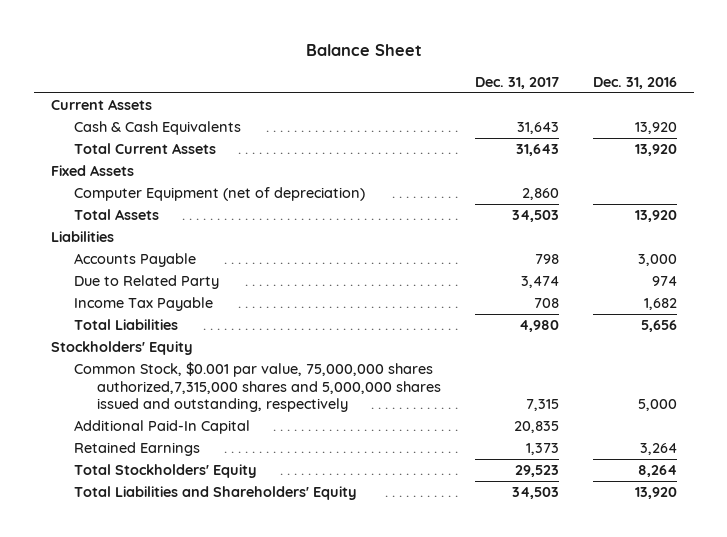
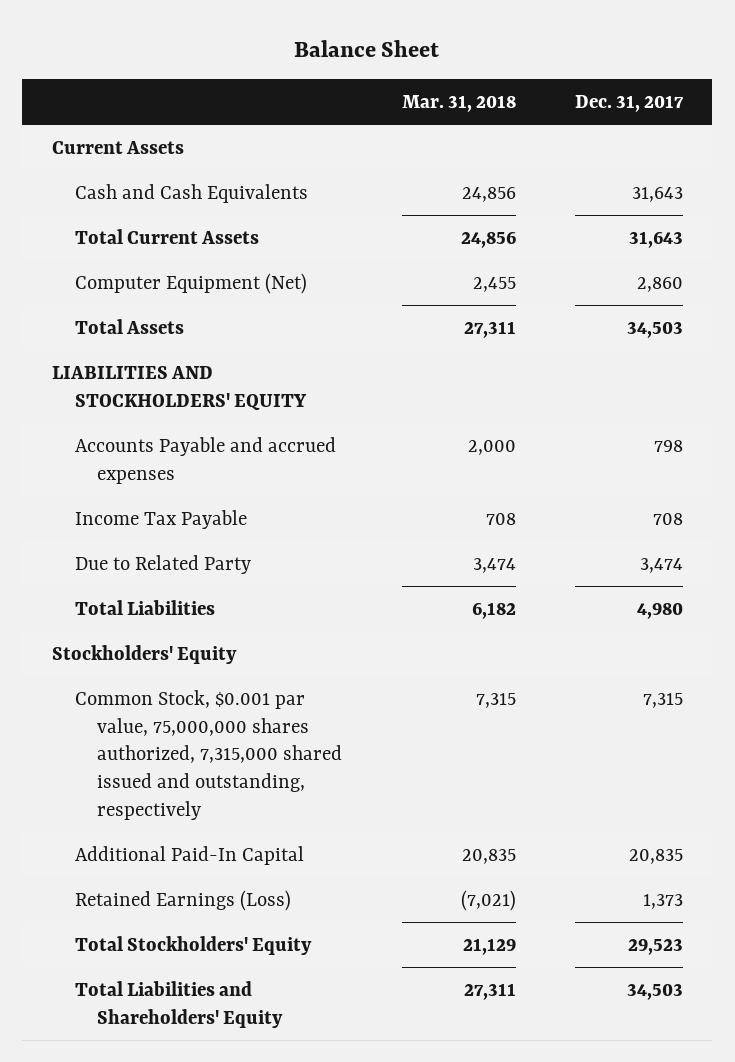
- | Dec. 31, 2017 | Dec. 31, 2016
+ | Mar. 31, 2018 | Dec. 31, 2017
- Cash & Cash Equivalents | 31,643 | 13,920
+ Cash and Cash Equivalents | 24,856 | 31,643
- Fixed Assets
- Computer Equipment (net of depreciation) | 2,860 |
+ Computer Equipment (Net) | 2,455 | 2,860
- Liabilities
- Accounts Payable | 798 | 3,000
+ LIABILITIES AND STOCKHOLDERS' EQUITY
+ Accounts Payable and accrued expenses | 2,000 | 798
moved down: Due to Related Party | 3,474 | 3,474
- Common Stock, $0.001 par value, 75,000,000 shares authorized,7,315,000 shares and 5,000,000 shares issued and outstanding, respectively | 7,315 | 5,000
+ Common Stock, $0.001 par value, 75,000,000 shares authorized, 7,315,000 shared issued and outstanding, respectively | 7,315 | 7,315
- Retained Earnings | 1,373 | 3,264
+ Retained Earnings (Loss) | (7,021) | 1,373

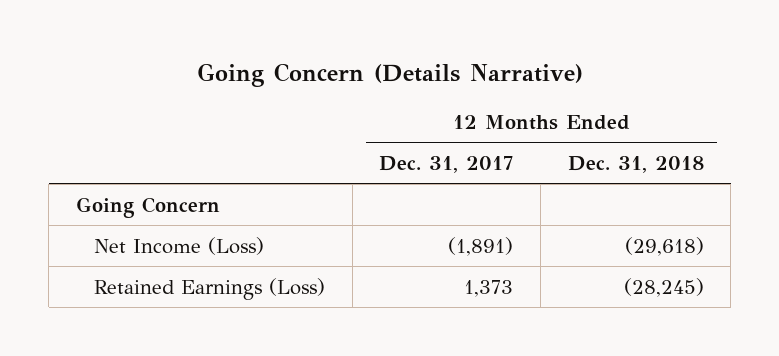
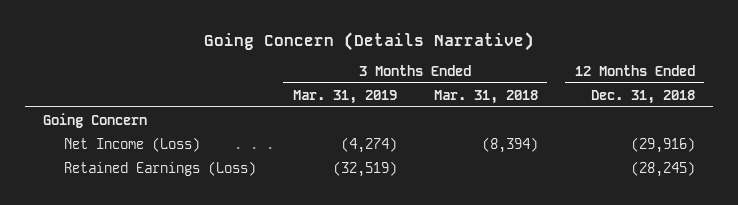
- | 12 Months Ended Dec. 31, 2017 | 12 Months Ended Dec. 31, 2018
+ | 3 Months Ended Mar. 31, 2019 | 3 Months Ended Mar. 31, 2018 | 12 Months Ended Dec. 31, 2018
- Net Income (Loss) | (1,891) | (29,618)
+ Net Income (Loss) | (4,274) | (8,394) | (29,916)

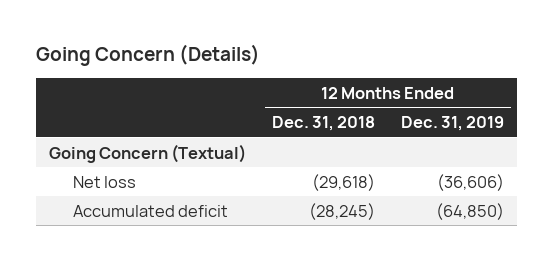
- Going Concern (Details Narrative)
+ Going Concern (Details)
- | 3 Months Ended Mar. 31, 2019 | 3 Months Ended Mar. 31, 2018 | 12 Months Ended Dec. 31, 2018
+ | 12 Months Ended Dec. 31, 2018 | 12 Months Ended Dec. 31, 2019
- Going Concern
- Net Income (Loss) | (4,274) | (8,394) | (29,916)
- Retained Earnings (Loss) | (32,519) | | (28,245)
+ Going Concern (Textual)
+ Net loss | (29,618) | (36,606)
+ Accumulated deficit | (28,245) | (64,850)

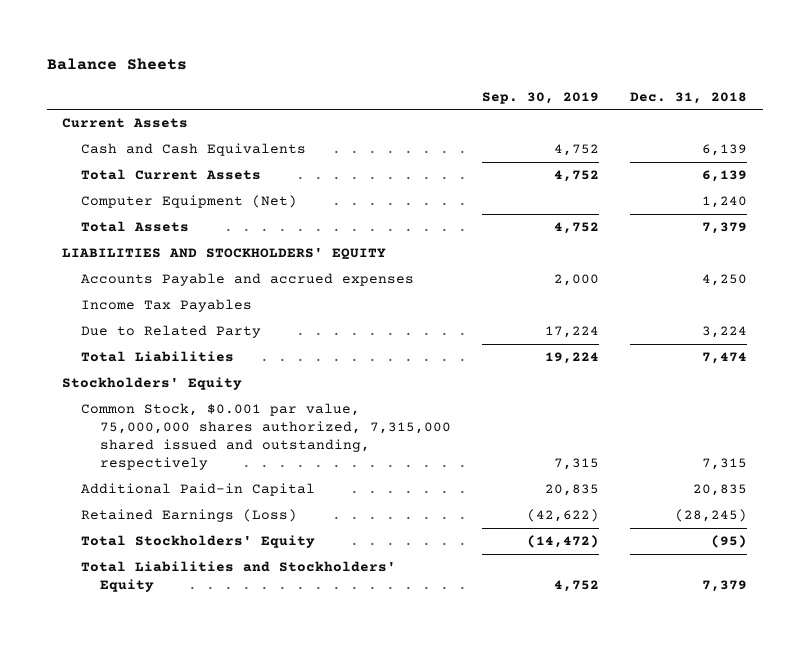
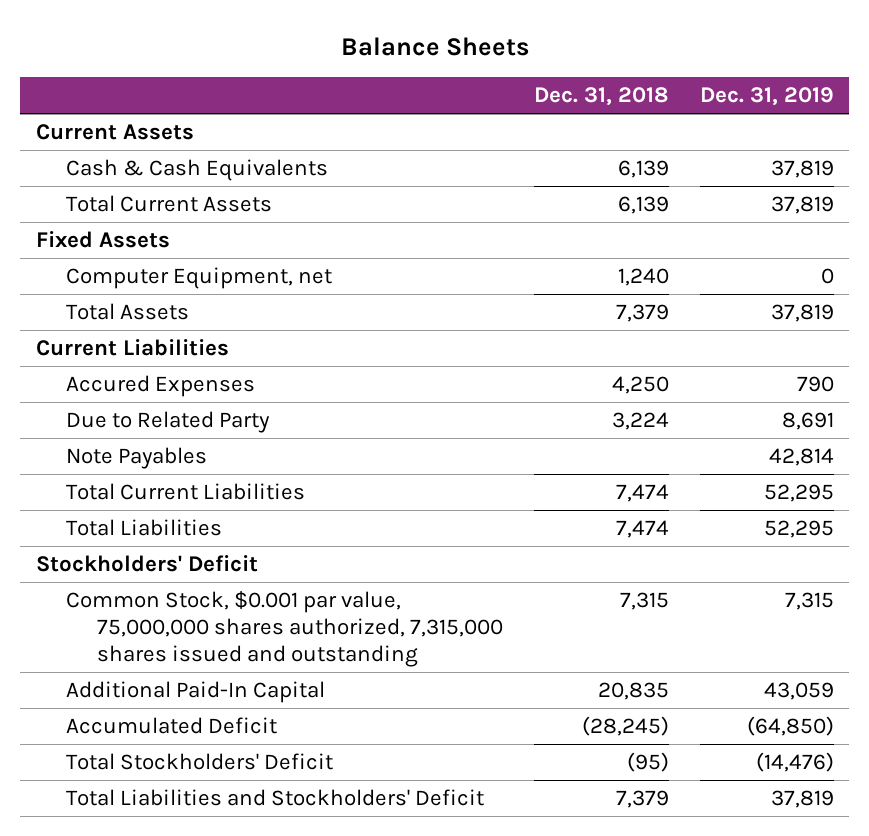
- | Sep. 30, 2019 | Dec. 31, 2018
+ | Dec. 31, 2018 | Dec. 31, 2019
- Cash and Cash Equivalents | 4,752 | 6,139
+ Cash & Cash Equivalents | 6,139 | 37,819
- Computer Equipment (Net) | | 1,240
+ Fixed Assets
+ Computer Equipment, net | 1,240 | 0
- LIABILITIES AND STOCKHOLDERS' EQUITY
- Accounts Payable and accrued expenses | 2,000 | 4,250
- Income Tax Payables
+ Current Liabilities
+ Accured Expenses | 4,250 | 790
+ Note Payables | | 42,814
+ Total Current Liabilities | 7,474 | 52,295
- Stockholders' Equity
- Common Stock, $0.001 par value, 75,000,000 shares authorized, 7,315,000 shared issued and outstanding, respectively | 7,315 | 7,315
- Additional Paid-in Capital | 20,835 | 20,835
- Retained Earnings (Loss) | (42,622) | (28,245)
- Total Stockholders' Equity | (14,472) | (95)
- Total Liabilities and Stockholders' Equity | 4,752 | 7,379
+ Stockholders' Deficit
+ Common Stock, $0.001 par value, 75,000,000 shares authorized, 7,315,000 shares issued and outstanding | 7,315 | 7,315
+ Additional Paid-In Capital | 20,835 | 43,059
+ Accumulated Deficit | (28,245) | (64,850)
+ Total Stockholders' Deficit | (95) | (14,476)
+ Total Liabilities and Stockholders' Deficit | 7,379 | 37,819

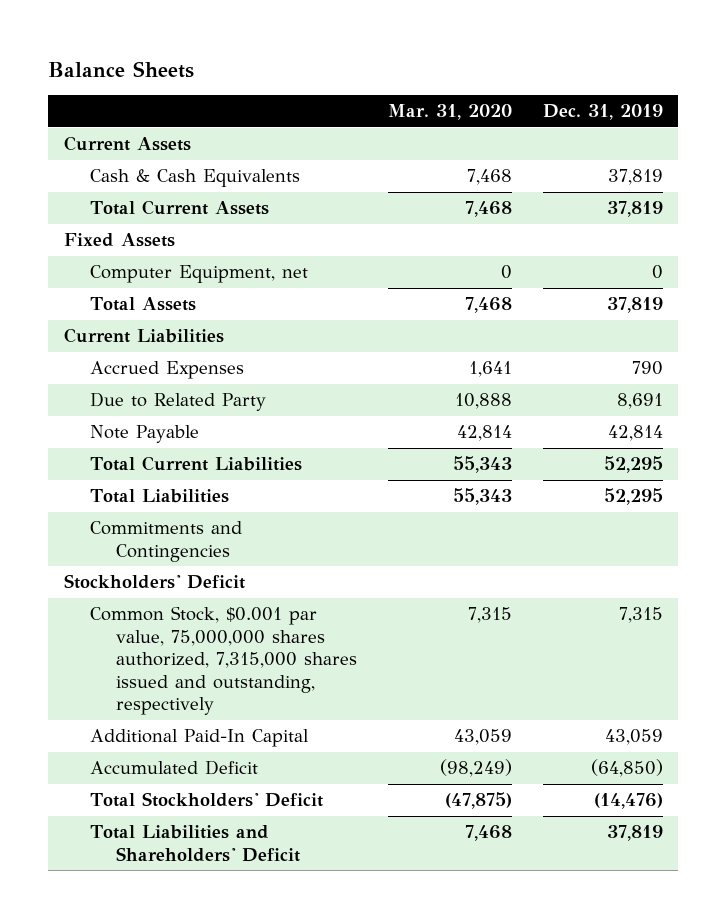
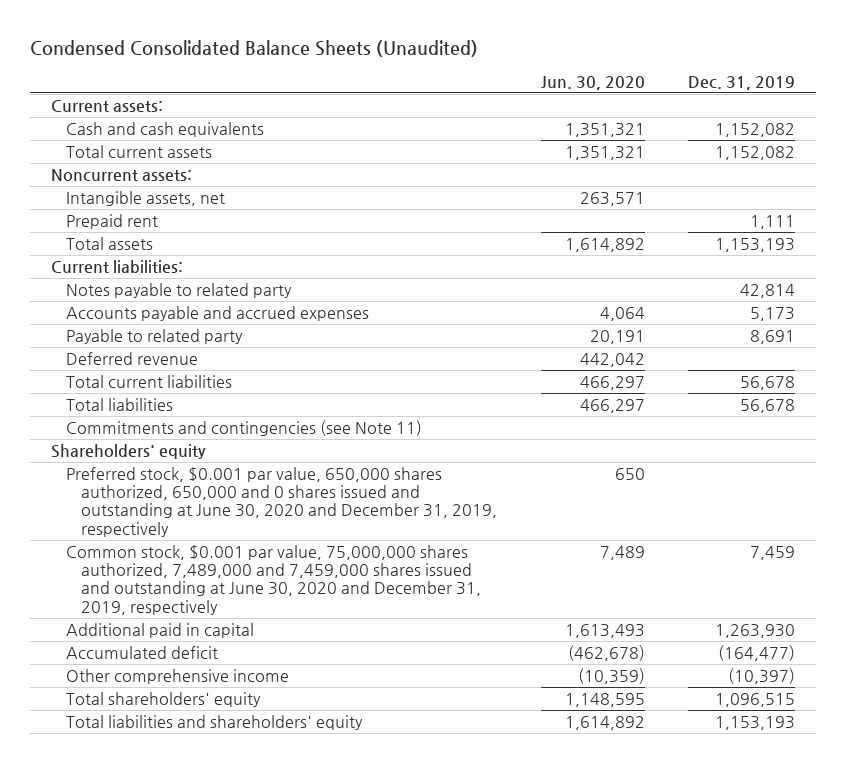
- Balance Sheets
+ Condensed Consolidated Balance Sheets (Unaudited)
- | Mar. 31, 2020 | Dec. 31, 2019
+ | Jun. 30, 2020 | Dec. 31, 2019
- Current Assets
- Cash & Cash Equivalents | 7,468 | 37,819
- Total Current Assets | 7,468 | 37,819
- Fixed Assets
- Computer Equipment, net | 0 | 0
- Total Assets | 7,468 | 37,819
- Current Liabilities
- Accrued Expenses | 1,641 | 790
- Due to Related Party | 10,888 | 8,691
- Note Payable | 42,814 | 42,814
- Total Current Liabilities | 55,343 | 52,295
- Total Liabilities | 55,343 | 52,295
- Commitments and Contingencies
- Stockholders' Deficit
- Common Stock, $0.001 par value, 75,000,000 shares authorized, 7,315,000 shares issued and outstanding, respectively | 7,315 | 7,315
- Additional Paid-In Capital | 43,059 | 43,059
- Accumulated Deficit | (98,249) | (64,850)
- Total Stockholders' Deficit | (47,875) | (14,476)
- Total Liabilities and Shareholders' Deficit | 7,468 | 37,819
+ Current assets:
+ Cash and cash equivalents | 1,351,321 | 1,152,082
+ Total current assets | 1,351,321 | 1,152,082
+ Noncurrent assets:
+ Intangible assets, net | 263,571 |
+ Prepaid rent | | 1,111
+ Total assets | 1,614,892 | 1,153,193
+ Current liabilities:
+ Notes payable to related party | | 42,814
+ Accounts payable and accrued expenses | 4,064 | 5,173
+ Payable to related party | 20,191 | 8,691
+ Deferred revenue | 442,042 |
+ Total current liabilities | 466,297 | 56,678
+ Total liabilities | 466,297 | 56,678
+ Commitments and contingencies (see Note 11)
+ Shareholders' equity
+ Preferred stock, $0.001 par value, 650,000 shares authorized, 650,000 and 0 shares issued and outstanding at June 30, 2020 and December 31, 2019, respectively | 650 |
+ Common stock, $0.001 par value, 75,000,000 shares authorized, 7,489,000 and 7,459,000 shares issued and outstanding at June 30, 2020 and December 31, 2019, respectively | 7,489 | 7,459
+ Additional paid in capital | 1,613,493 | 1,263,930
+ Accumulated deficit | (462,678) | (164,477)
+ Other comprehensive income | (10,359) | (10,397)
+ Total shareholders' equity | 1,148,595 | 1,096,515
+ Total liabilities and shareholders' equity | 1,614,892 | 1,153,193

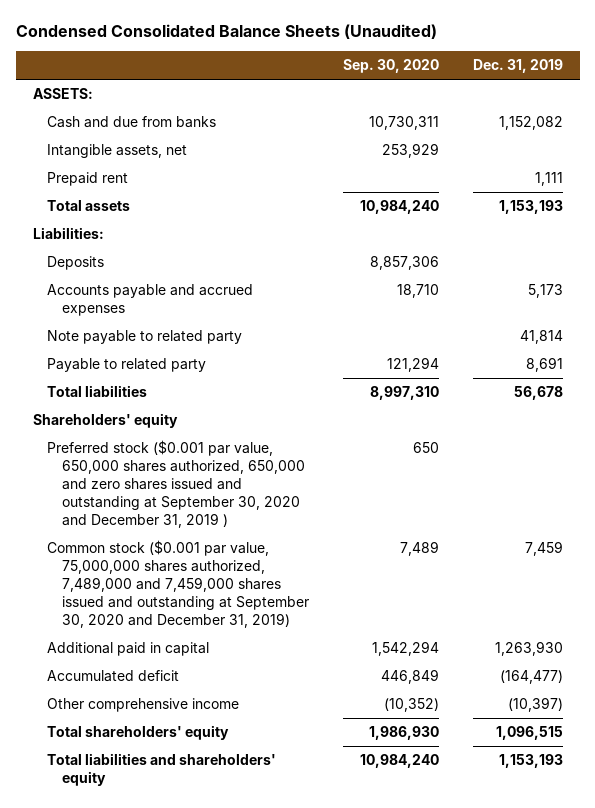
- | Jun. 30, 2020 | Dec. 31, 2019
+ | Sep. 30, 2020 | Dec. 31, 2019
- Current assets:
- Cash and cash equivalents | 1,351,321 | 1,152,082
- Total current assets | 1,351,321 | 1,152,082
- Noncurrent assets:
+ ASSETS:
+ Cash and due from banks | 10,730,311 | 1,152,082
- Current liabilities:
- Notes payable to related party | | 42,814
+ Liabilities:
+ Deposits | 8,857,306 |
+ Note payable to related party | | 41,814
- Deferred revenue | 442,042 |
- Total current liabilities | 466,297 | 56,678
- Commitments and contingencies (see Note 11)
- Preferred stock, $0.001 par value, 650,000 shares authorized, 650,000 and 0 shares issued and outstanding at June 30, 2020 and December 31, 2019, respectively | 650 |
- Common stock, $0.001 par value, 75,000,000 shares authorized, 7,489,000 and 7,459,000 shares issued and outstanding at June 30, 2020 and December 31, 2019, respectively | 7,489 | 7,459
+ Preferred stock ($0.001 par value, 650,000 shares authorized, 650,000 and zero shares issued and outstanding at September 30, 2020 and December 31, 2019 ) | 650 |
+ Common stock ($0.001 par value, 75,000,000 shares authorized, 7,489,000 and 7,459,000 shares issued and outstanding at September 30, 2020 and December 31, 2019) | 7,489 | 7,459

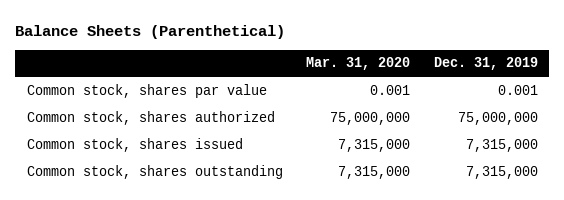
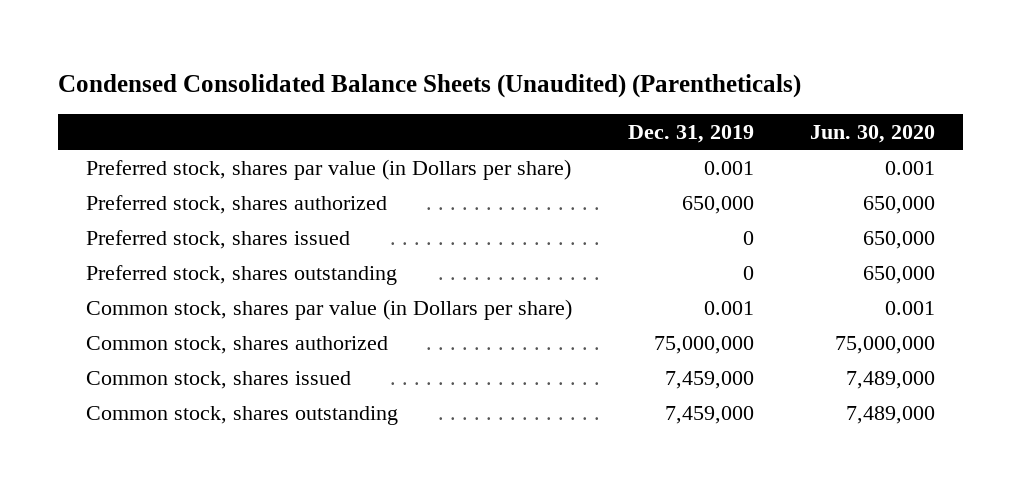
- Balance Sheets (Parenthetical)
+ Condensed Consolidated Balance Sheets (Unaudited) (Parentheticals)
- | Mar. 31, 2020 | Dec. 31, 2019
+ | Dec. 31, 2019 | Jun. 30, 2020
- Common stock, shares par value | 0.001 | 0.001
+ Preferred stock, shares par value (in Dollars per share) | 0.001 | 0.001
+ Preferred stock, shares authorized | 650,000 | 650,000
+ Preferred stock, shares issued | 0 | 650,000
+ Preferred stock, shares outstanding | 0 | 650,000
+ Common stock, shares par value (in Dollars per share) | 0.001 | 0.001
- Common stock, shares issued | 7,315,000 | 7,315,000
- Common stock, shares outstanding | 7,315,000 | 7,315,000
+ Common stock, shares issued | 7,459,000 | 7,489,000
+ Common stock, shares outstanding | 7,459,000 | 7,489,000

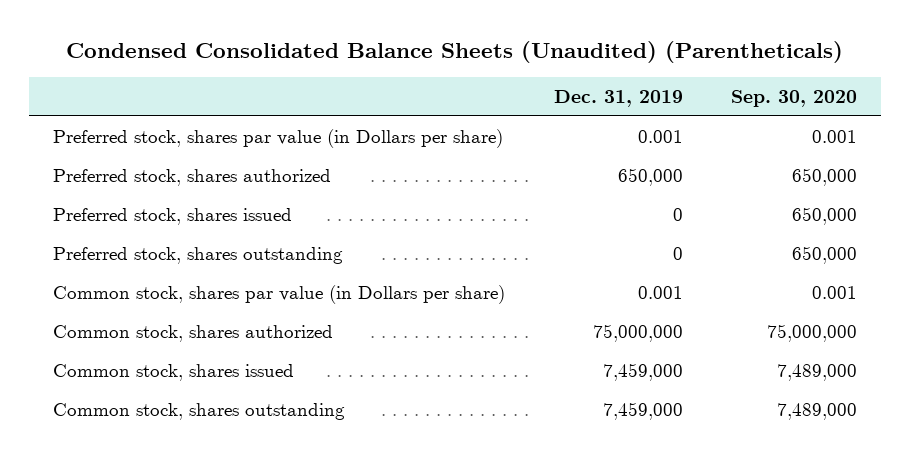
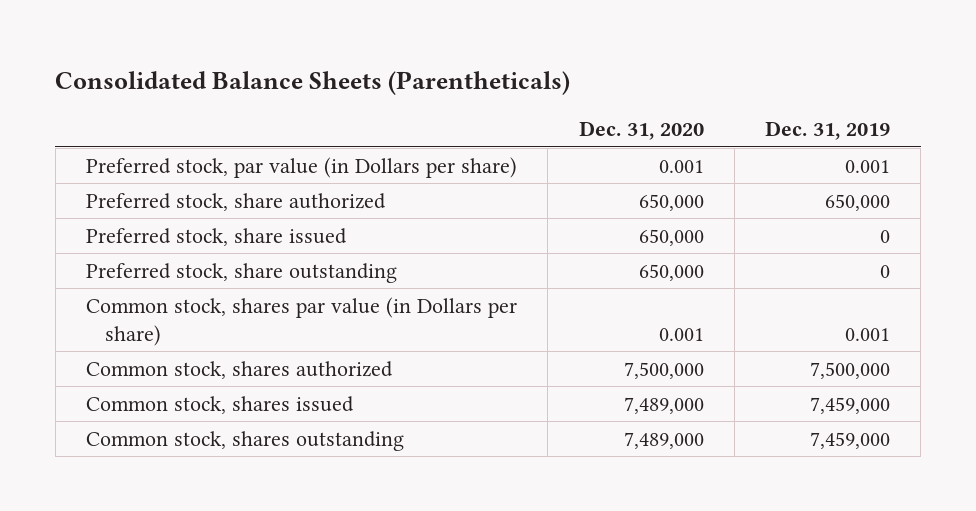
- Condensed Consolidated Balance Sheets (Unaudited) (Parentheticals)
+ Consolidated Balance Sheets (Parentheticals)
- | Dec. 31, 2019 | Sep. 30, 2020
+ | Dec. 31, 2020 | Dec. 31, 2019
- Preferred stock, shares par value (in Dollars per share) | 0.001 | 0.001
- Preferred stock, shares authorized | 650,000 | 650,000
- Preferred stock, shares issued | 0 | 650,000
- Preferred stock, shares outstanding | 0 | 650,000
+ Preferred stock, par value (in Dollars per share) | 0.001 | 0.001
+ Preferred stock, share authorized | 650,000 | 650,000
+ Preferred stock, share issued | 650,000 | 0
+ Preferred stock, share outstanding | 650,000 | 0
- Common stock, shares authorized | 75,000,000 | 75,000,000
+ Common stock, shares authorized | 7,500,000 | 7,500,000

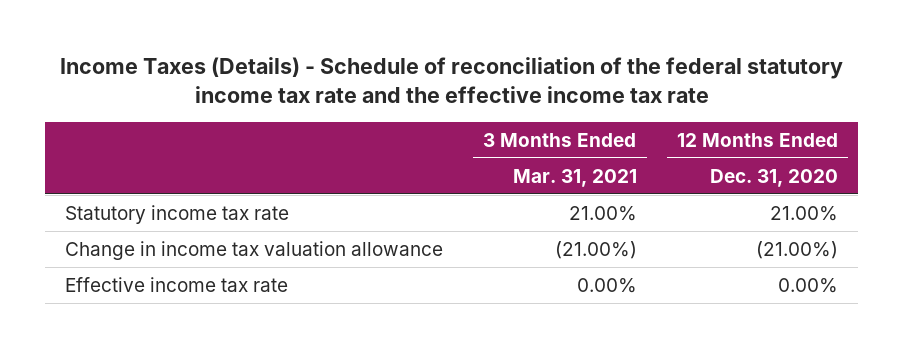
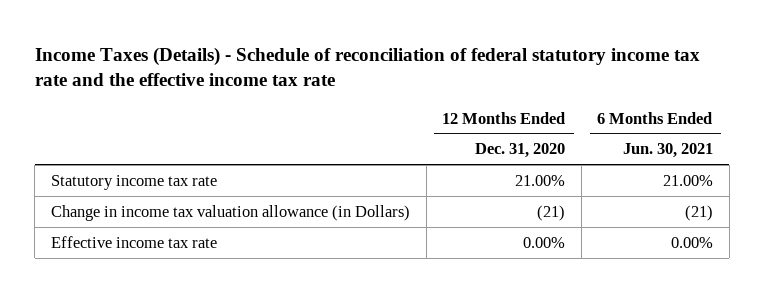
- Income Taxes (Details) - Schedule of reconciliation of the federal statutory income tax rate and the effective income tax rate
+ Income Taxes (Details) - Schedule of reconciliation of federal statutory income tax rate and the effective income tax rate
- | 3 Months Ended Mar. 31, 2021 | 12 Months Ended Dec. 31, 2020
+ | 12 Months Ended Dec. 31, 2020 | 6 Months Ended Jun. 30, 2021
- Change in income tax valuation allowance | (21.00%) | (21.00%)
+ Change in income tax valuation allowance (in Dollars) | (21) | (21)

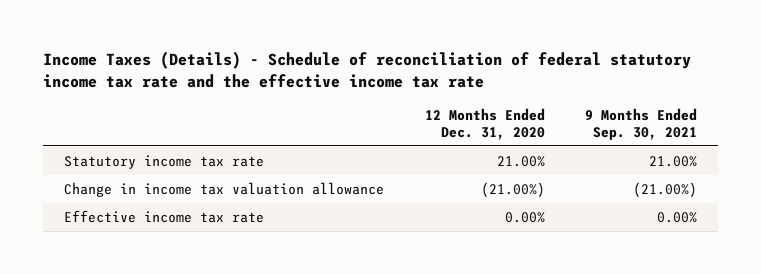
- | 12 Months Ended Dec. 31, 2020 | 6 Months Ended Jun. 30, 2021
+ | 12 Months Ended Dec. 31, 2020 | 9 Months Ended Sep. 30, 2021
- Change in income tax valuation allowance (in Dollars) | (21) | (21)
+ Change in income tax valuation allowance | (21.00%) | (21.00%)

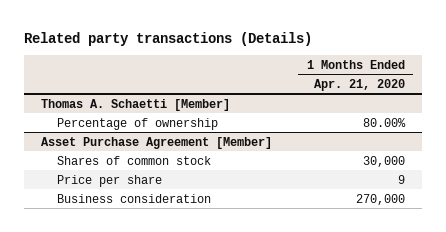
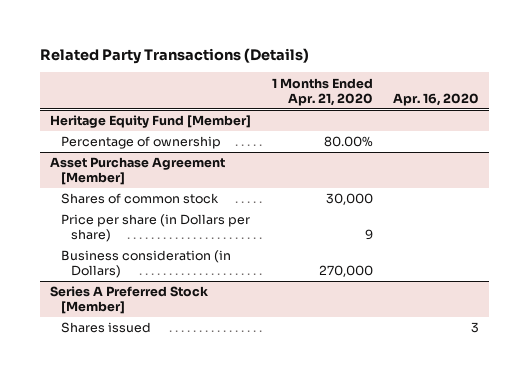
- Related party transactions (Details)
+ Related Party Transactions (Details)
- | 1 Months Ended Apr. 21, 2020
+ | 1 Months Ended Apr. 21, 2020 | Apr. 16, 2020
- Thomas A. Schaetti [Member]
+ Heritage Equity Fund [Member]
@ Asset Purchase Agreement [Member]
- Price per share | 9
- Business consideration | 270,000
+ Price per share (in Dollars per share) | 9 |
+ Business consideration (in Dollars) | 270,000 |
+ Series A Preferred Stock [Member]
+ Shares issued | | 3

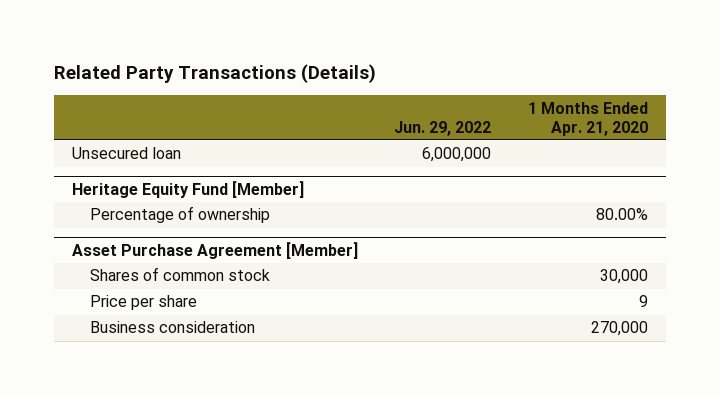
- | 1 Months Ended Apr. 21, 2020 | Apr. 16, 2020
+ | Jun. 29, 2022 | 1 Months Ended Apr. 21, 2020
+ Unsecured loan | 6,000,000 |
@ Asset Purchase Agreement [Member]
- Price per share (in Dollars per share) | 9 |
- Business consideration (in Dollars) | 270,000 |
- Series A Preferred Stock [Member]
- Shares issued | | 3
@ Asset Purchase Agreement [Member]
+ Price per share | | 9
+ Business consideration | | 270,000

